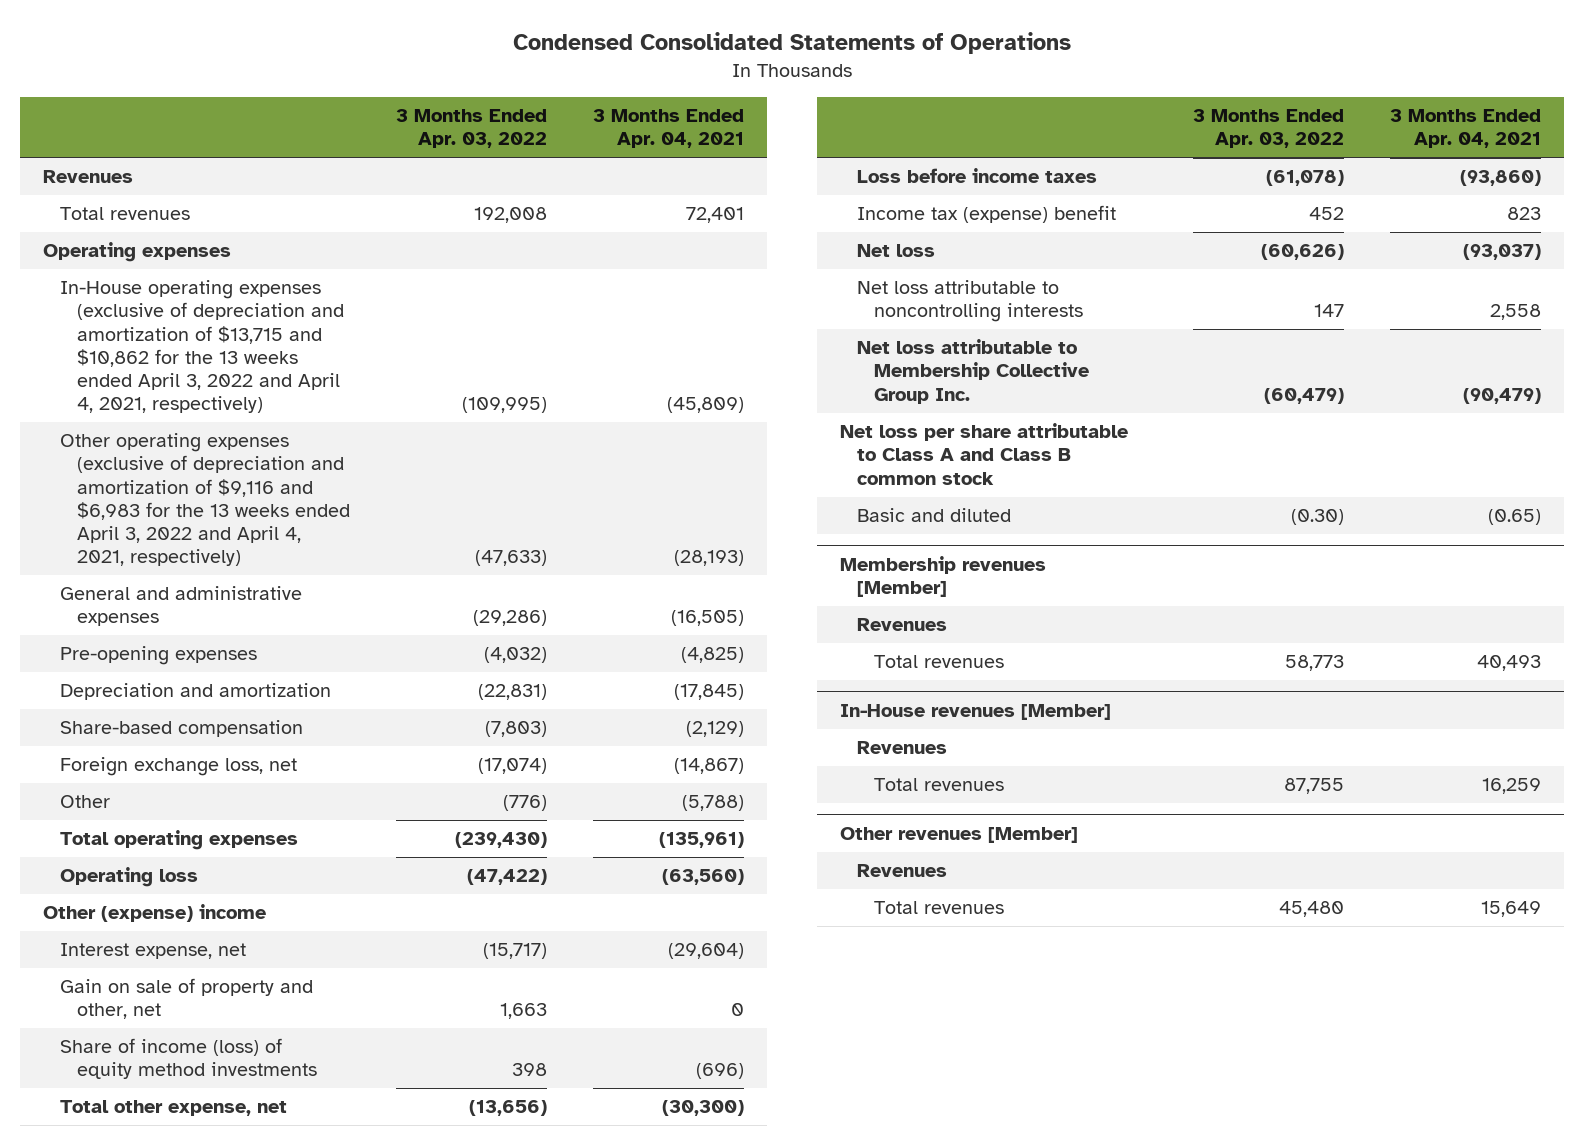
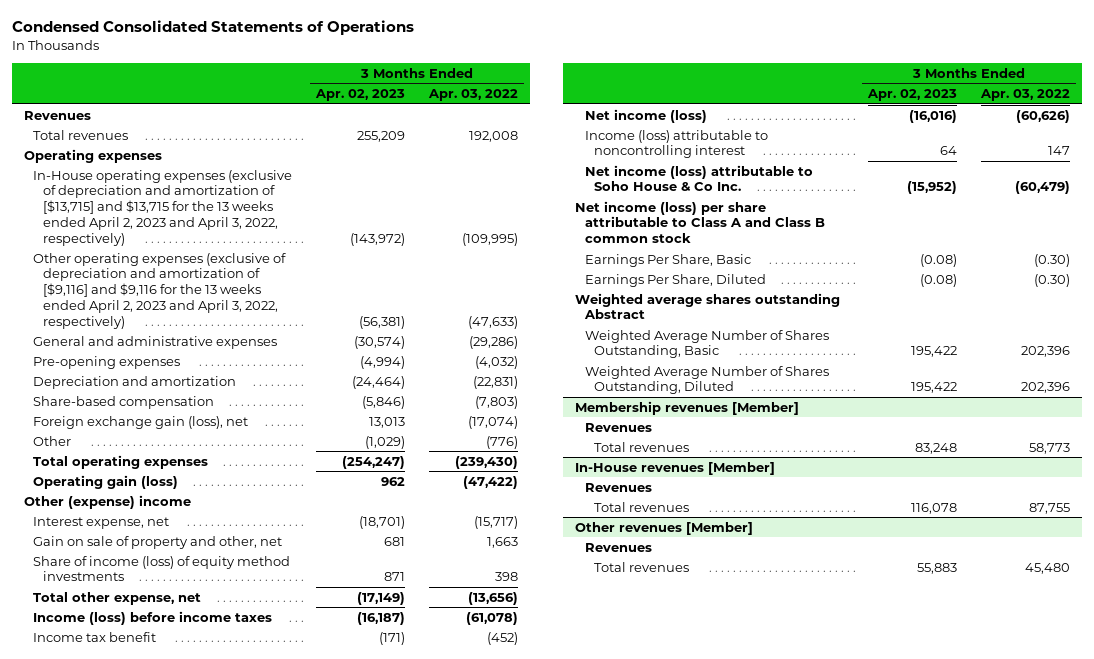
- | 3 Months Ended Apr. 03, 2022 | 3 Months Ended Apr. 04, 2021
+ | 3 Months Ended Apr. 02, 2023 | 3 Months Ended Apr. 03, 2022
- In-House operating expenses (exclusive of depreciation and amortization of $13,715 and $10,862 for the 13 weeks ended April 3, 2022 and April 4, 2021, respectively) | (109,995) | (45,809)
- Other operating expenses (exclusive of depreciation and amortization of $9,116 and $6,983 for the 13 weeks ended April 3, 2022 and April 4, 2021, respectively) | (47,633) | (28,193)
+ In-House operating expenses (exclusive of depreciation and amortization of [$13,715] and $13,715 for the 13 weeks ended April 2, 2023 and April 3, 2022, respectively) | (143,972) | (109,995)
+ Other operating expenses (exclusive of depreciation and amortization of [$9,116] and $9,116 for the 13 weeks ended April 2, 2023 and April 3, 2022, respectively) | (56,381) | (47,633)
- Foreign exchange loss, net | (17,074) | (14,867)
+ Foreign exchange gain (loss), net | 13,013 | (17,074)
- Operating loss | (47,422) | (63,560)
+ Operating gain (loss) | 962 | (47,422)
- Loss before income taxes | (61,078) | (93,860)
- Income tax (expense) benefit | 452 | 823
- Net loss | (60,626) | (93,037)
- Net loss attributable to noncontrolling interests | 147 | 2,558
- Net loss attributable to Membership Collective Group Inc. | (60,479) | (90,479)
- Net loss per share attributable to Class A and Class B common stock
- Basic and diluted | (0.30) | (0.65)
+ Income (loss) before income taxes | (16,187) | (61,078)
+ Income tax benefit | (171) | (452)
+ Net income (loss) | (16,016) | (60,626)
+ Income (loss) attributable to noncontrolling interest | 64 | 147
+ Net income (loss) attributable to Soho House & Co Inc. | (15,952) | (60,479)
+ Net income (loss) per share attributable to Class A and Class B common stock
+ Earnings Per Share, Basic | (0.08) | (0.30)
+ Earnings Per Share, Diluted | (0.08) | (0.30)
+ Weighted average shares outstanding Abstract
+ Weighted Average Number of Shares Outstanding, Basic | 195,422 | 202,396
+ Weighted Average Number of Shares Outstanding, Diluted | 195,422 | 202,396

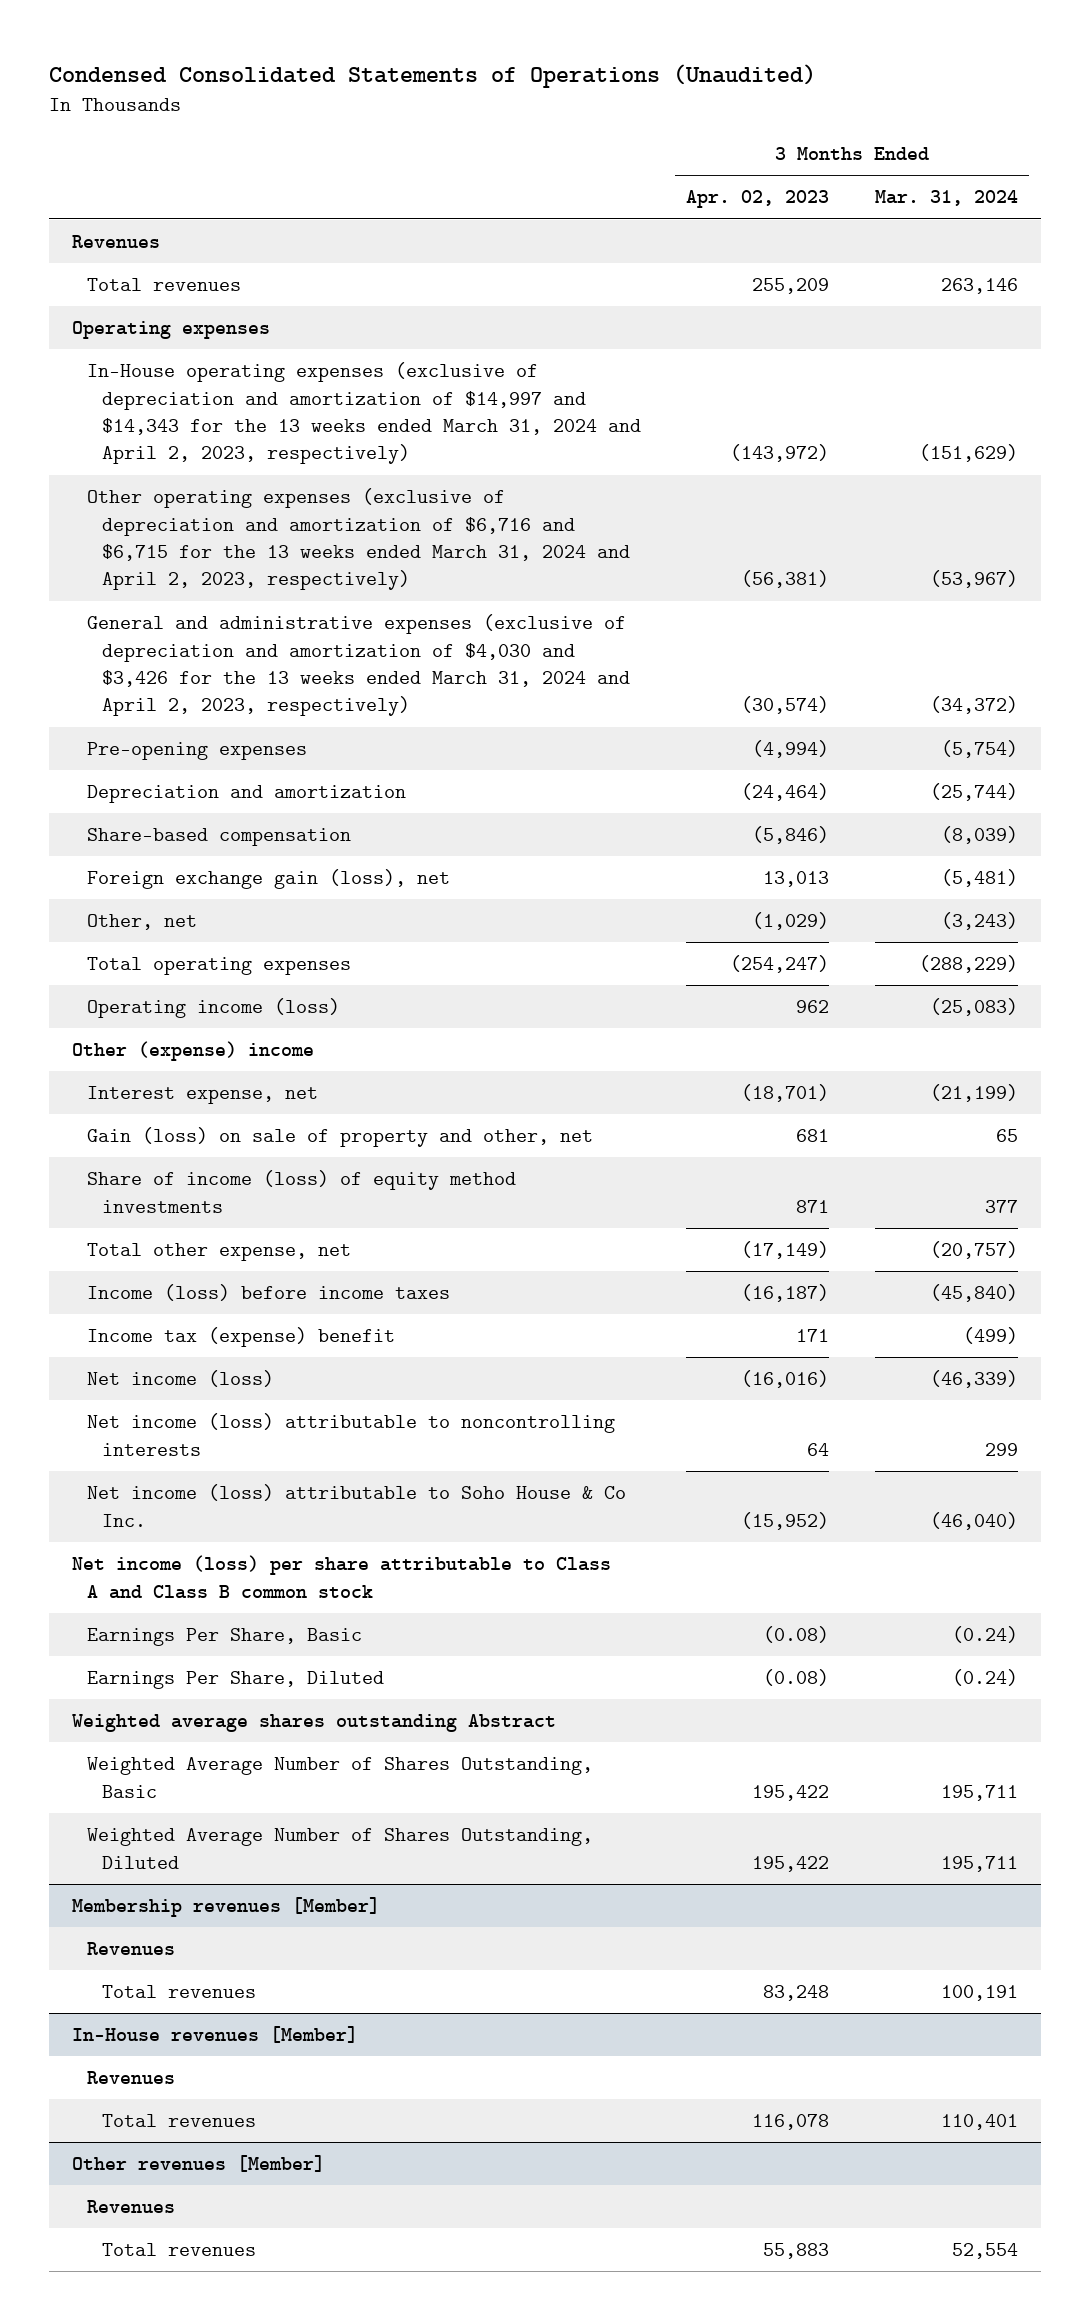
- Condensed Consolidated Statements of Operations
+ Condensed Consolidated Statements of Operations (Unaudited)
- | 3 Months Ended Apr. 02, 2023 | 3 Months Ended Apr. 03, 2022
+ | 3 Months Ended Apr. 02, 2023 | 3 Months Ended Mar. 31, 2024
- In-House operating expenses (exclusive of depreciation and amortization of [$13,715] and $13,715 for the 13 weeks ended April 2, 2023 and April 3, 2022, respectively) | (143,972) | (109,995)
- Other operating expenses (exclusive of depreciation and amortization of [$9,116] and $9,116 for the 13 weeks ended April 2, 2023 and April 3, 2022, respectively) | (56,381) | (47,633)
- General and administrative expenses | (30,574) | (29,286)
+ In-House operating expenses (exclusive of depreciation and amortization of $14,997 and $14,343 for the 13 weeks ended March 31, 2024 and April 2, 2023, respectively) | (143,972) | (151,629)
+ Other operating expenses (exclusive of depreciation and amortization of $6,716 and $6,715 for the 13 weeks ended March 31, 2024 and April 2, 2023, respectively) | (56,381) | (53,967)
+ General and administrative expenses (exclusive of depreciation and amortization of $4,030 and $3,426 for the 13 weeks ended March 31, 2024 and April 2, 2023, respectively) | (30,574) | (34,372)
- Other | (1,029) | (776)
+ Other, net | (1,029) | (3,243)
- Operating gain (loss) | 962 | (47,422)
+ Operating income (loss) | 962 | (25,083)
- Gain on sale of property and other, net | 681 | 1,663
+ Gain (loss) on sale of property and other, net | 681 | 65
- Income tax benefit | (171) | (452)
+ Income tax (expense) benefit | 171 | (499)
- Income (loss) attributable to noncontrolling interest | 64 | 147
+ Net income (loss) attributable to noncontrolling interests | 64 | 299

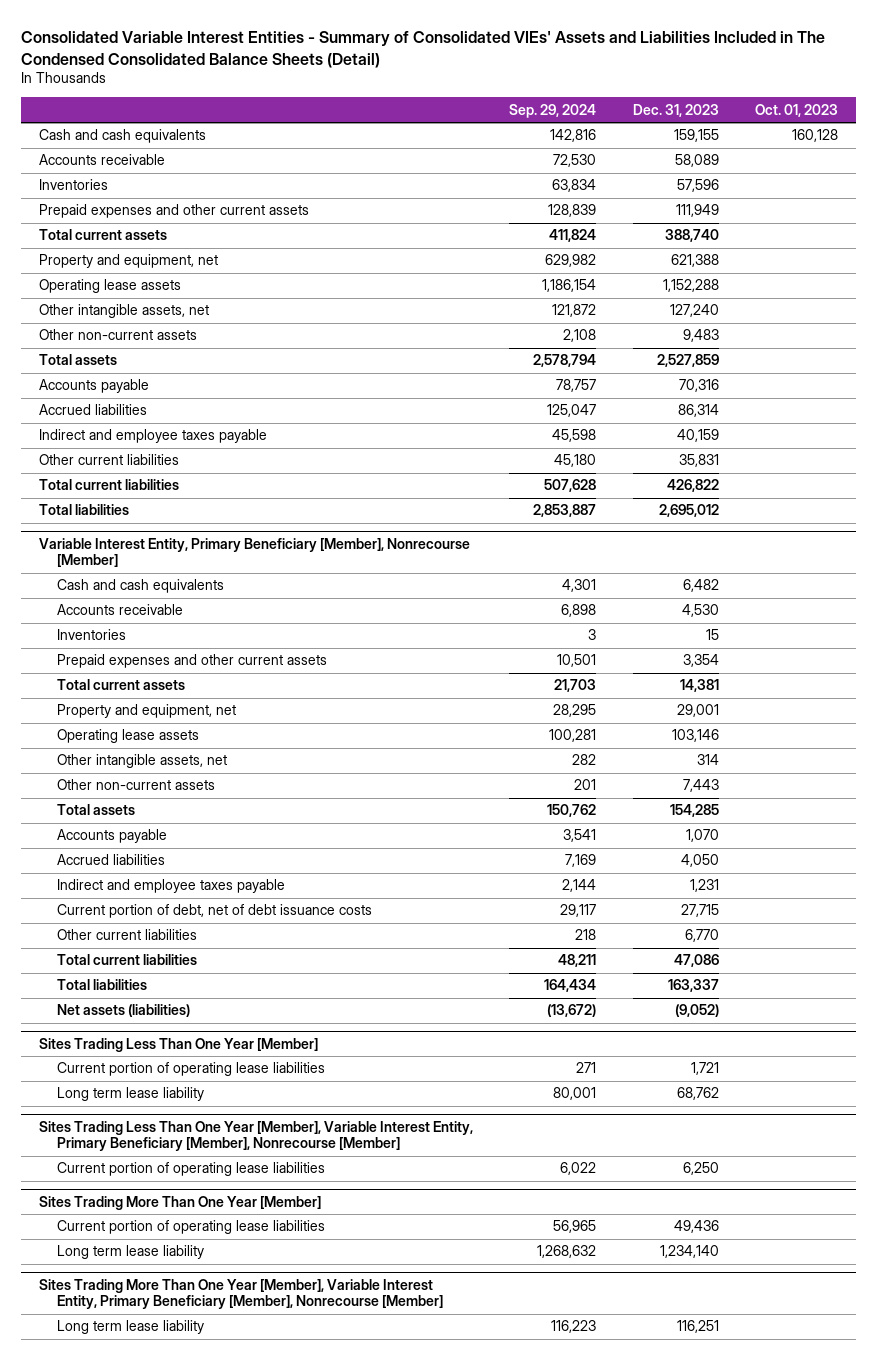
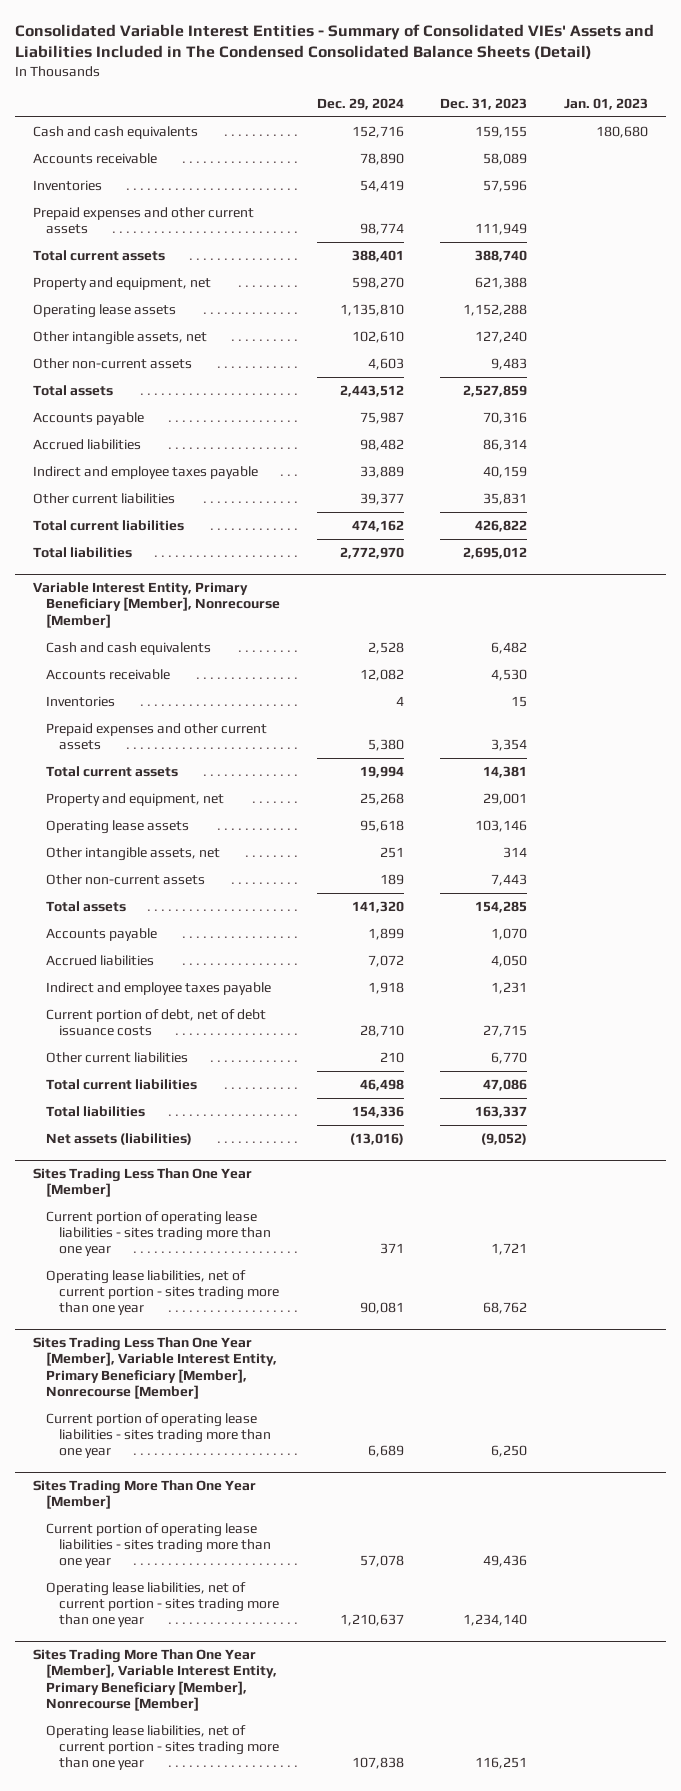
- | Sep. 29, 2024 | Dec. 31, 2023 | Oct. 01, 2023
+ | Dec. 29, 2024 | Dec. 31, 2023 | Jan. 01, 2023
@ Sites Trading Less Than One Year [Member]
- Current portion of operating lease liabilities | 271 | 1,721 |
- Long term lease liability | 80,001 | 68,762 |
+ Current portion of operating lease liabilities - sites trading more than one year | 371 | 1,721 |
+ Operating lease liabilities, net of current portion - sites trading more than one year | 90,081 | 68,762 |
@ Sites Trading Less Than One Year [Member], Variable Interest Entity, Primary Beneficiary [Member], Nonrecourse [Member]
- Current portion of operating lease liabilities | 6,022 | 6,250 |
+ Current portion of operating lease liabilities - sites trading more than one year | 6,689 | 6,250 |
@ Sites Trading More Than One Year [Member]
- Current portion of operating lease liabilities | 56,965 | 49,436 |
- Long term lease liability | 1,268,632 | 1,234,140 |
+ Current portion of operating lease liabilities - sites trading more than one year | 57,078 | 49,436 |
+ Operating lease liabilities, net of current portion - sites trading more than one year | 1,210,637 | 1,234,140 |
@ Sites Trading More Than One Year [Member], Variable Interest Entity, Primary Beneficiary [Member], Nonrecourse [Member]
- Long term lease liability | 116,223 | 116,251 |
+ Operating lease liabilities, net of current portion - sites trading more than one year | 107,838 | 116,251 |

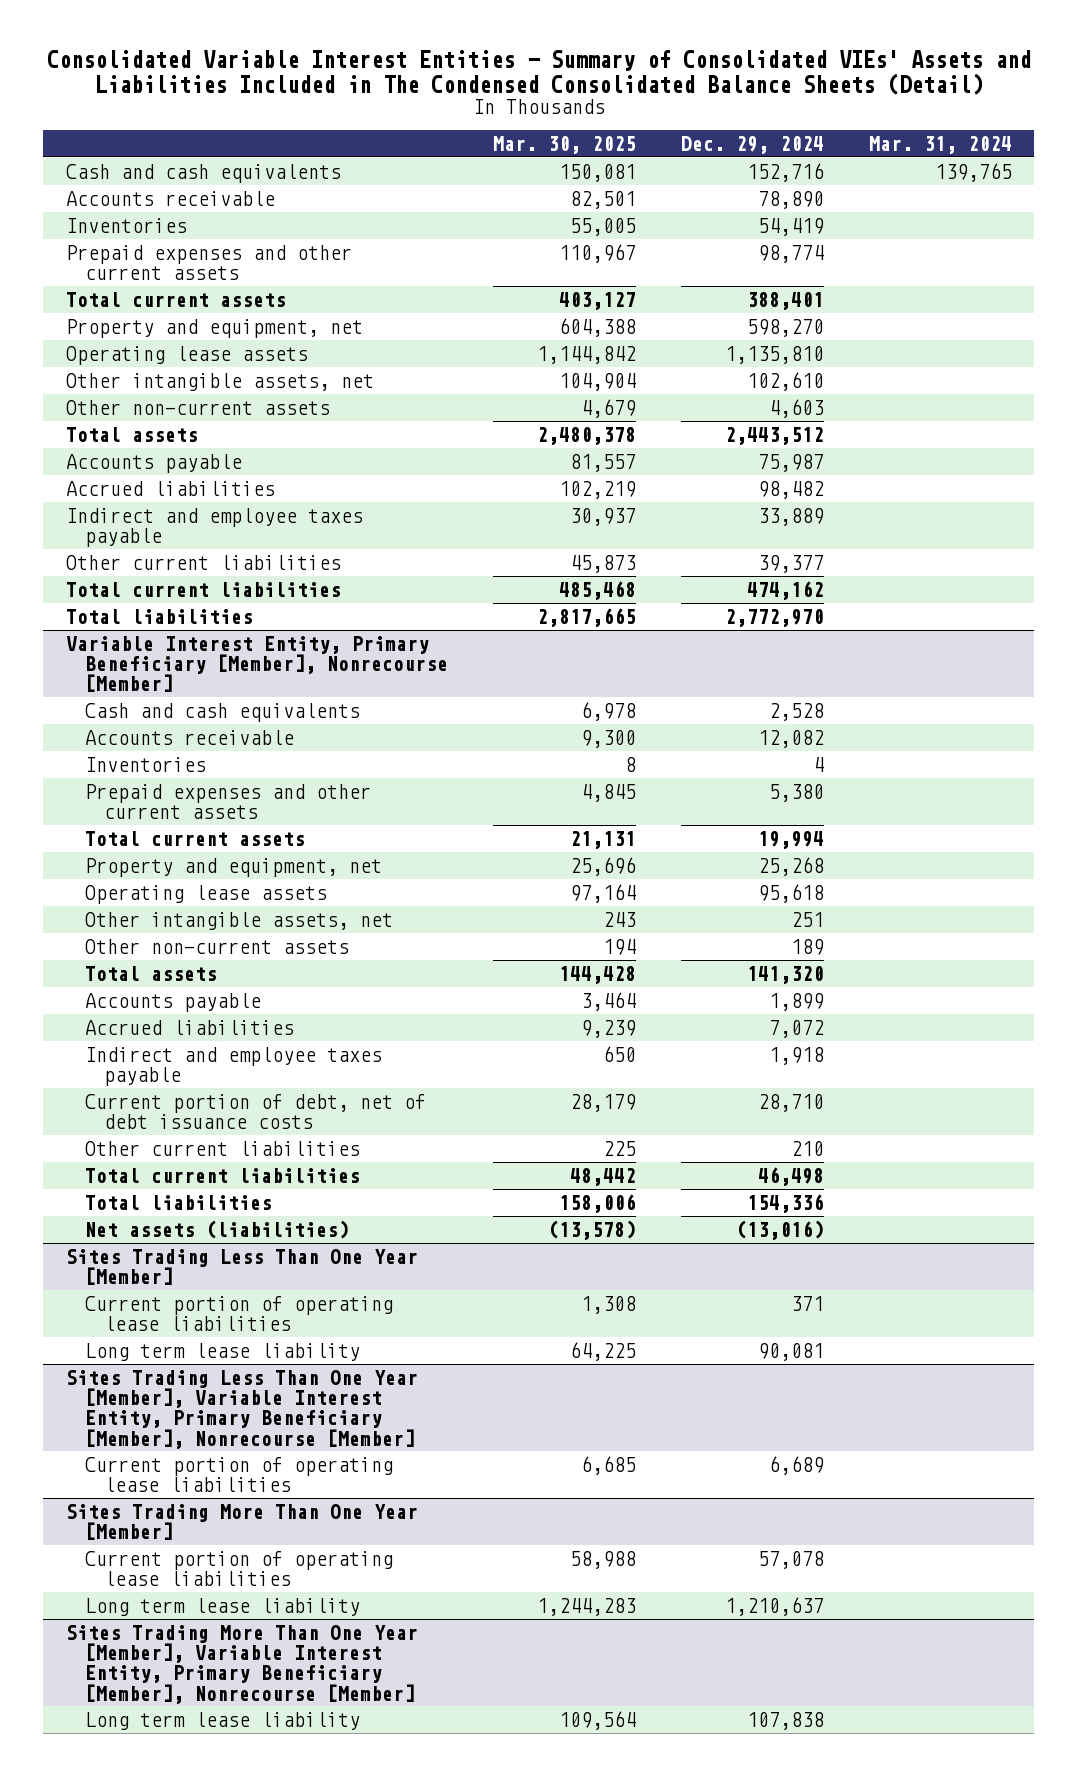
- | Dec. 29, 2024 | Dec. 31, 2023 | Jan. 01, 2023
+ | Mar. 30, 2025 | Dec. 29, 2024 | Mar. 31, 2024
@ Sites Trading Less Than One Year [Member]
- Current portion of operating lease liabilities - sites trading more than one year | 371 | 1,721 |
- Operating lease liabilities, net of current portion - sites trading more than one year | 90,081 | 68,762 |
+ Current portion of operating lease liabilities | 1,308 | 371 |
+ Long term lease liability | 64,225 | 90,081 |
@ Sites Trading Less Than One Year [Member], Variable Interest Entity, Primary Beneficiary [Member], Nonrecourse [Member]
- Current portion of operating lease liabilities - sites trading more than one year | 6,689 | 6,250 |
+ Current portion of operating lease liabilities | 6,685 | 6,689 |
@ Sites Trading More Than One Year [Member]
- Current portion of operating lease liabilities - sites trading more than one year | 57,078 | 49,436 |
- Operating lease liabilities, net of current portion - sites trading more than one year | 1,210,637 | 1,234,140 |
+ Current portion of operating lease liabilities | 58,988 | 57,078 |
+ Long term lease liability | 1,244,283 | 1,210,637 |
@ Sites Trading More Than One Year [Member], Variable Interest Entity, Primary Beneficiary [Member], Nonrecourse [Member]
- Operating lease liabilities, net of current portion - sites trading more than one year | 107,838 | 116,251 |
+ Long term lease liability | 109,564 | 107,838 |

